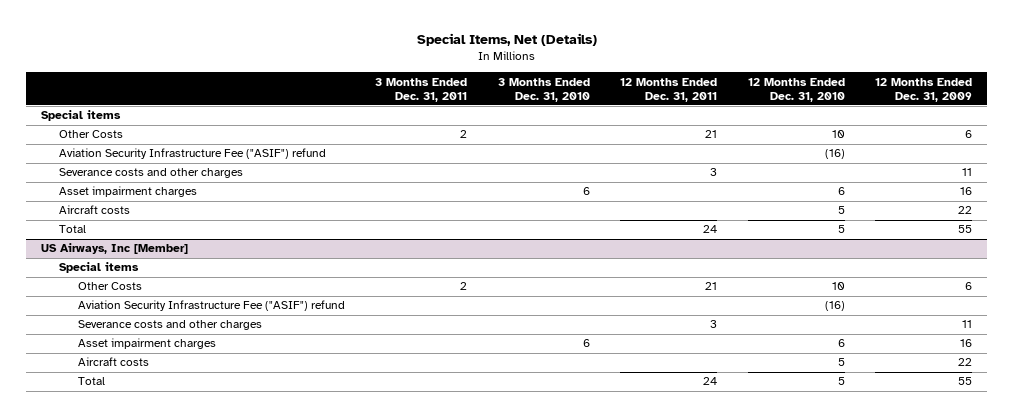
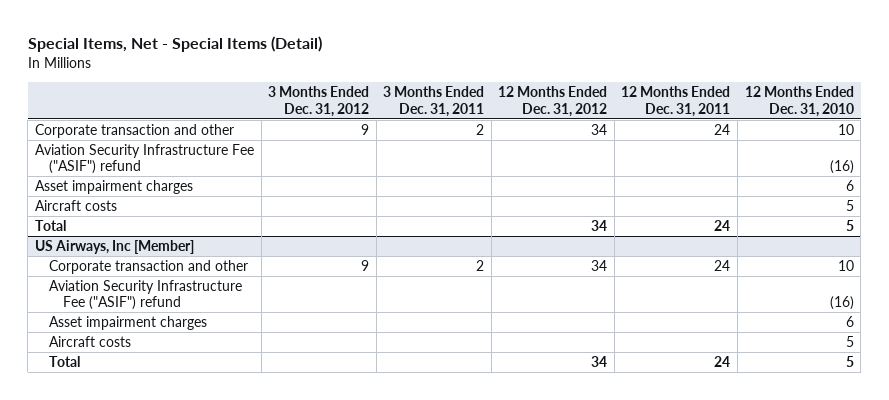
- Special Items, Net (Details)
+ Special Items, Net - Special Items (Detail)
- | 3 Months Ended Dec. 31, 2011 | 3 Months Ended Dec. 31, 2010 | 12 Months Ended Dec. 31, 2011 | 12 Months Ended Dec. 31, 2010 | 12 Months Ended Dec. 31, 2009
+ | 3 Months Ended Dec. 31, 2012 | 3 Months Ended Dec. 31, 2011 | 12 Months Ended Dec. 31, 2012 | 12 Months Ended Dec. 31, 2011 | 12 Months Ended Dec. 31, 2010
- Special items
- Other Costs | 2 | | 21 | 10 | 6
+ Corporate transaction and other | 9 | 2 | 34 | 24 | 10
- Severance costs and other charges | | | 3 | | 11
@ US Airways, Inc [Member]
- Special items
- Other Costs | 2 | | 21 | 10 | 6
+ Corporate transaction and other | 9 | 2 | 34 | 24 | 10
- Severance costs and other charges | | | 3 | | 11

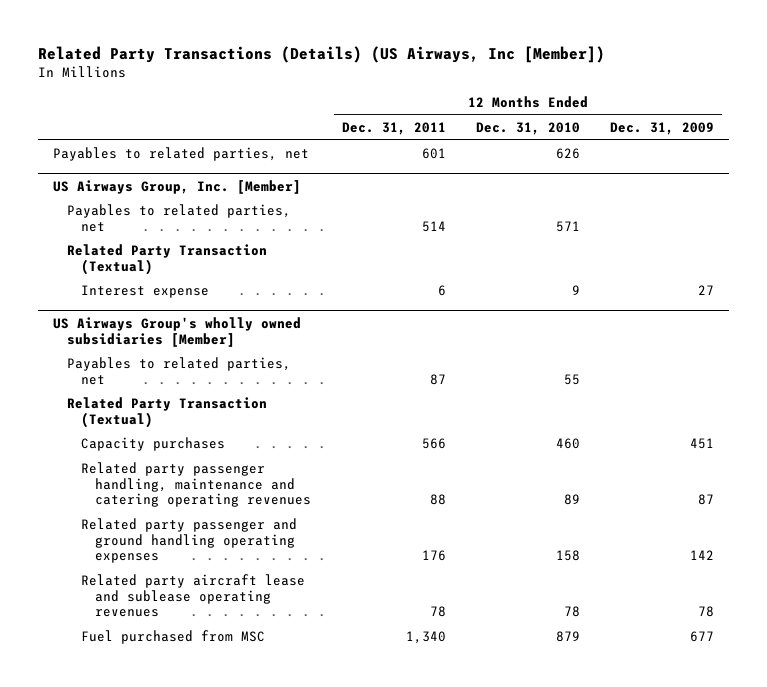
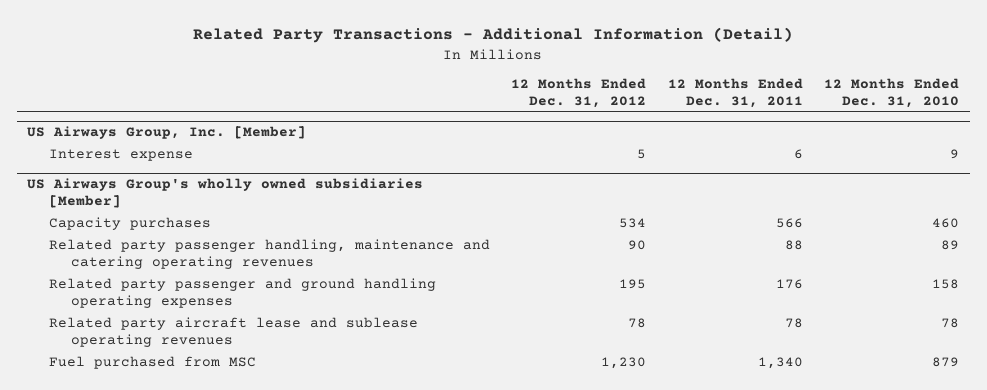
- Related Party Transactions (Details) (US Airways, Inc [Member])
+ Related Party Transactions - Additional Information (Detail)
- | 12 Months Ended Dec. 31, 2011 | 12 Months Ended Dec. 31, 2010 | 12 Months Ended Dec. 31, 2009
+ | 12 Months Ended Dec. 31, 2012 | 12 Months Ended Dec. 31, 2011 | 12 Months Ended Dec. 31, 2010
- Payables to related parties, net | 601 | 626 |
@ US Airways Group, Inc. [Member]
- Payables to related parties, net | 514 | 571 |
- Related Party Transaction (Textual)
@ US Airways Group's wholly owned subsidiaries [Member]
- Payables to related parties, net | 87 | 55 |
- Related Party Transaction (Textual)

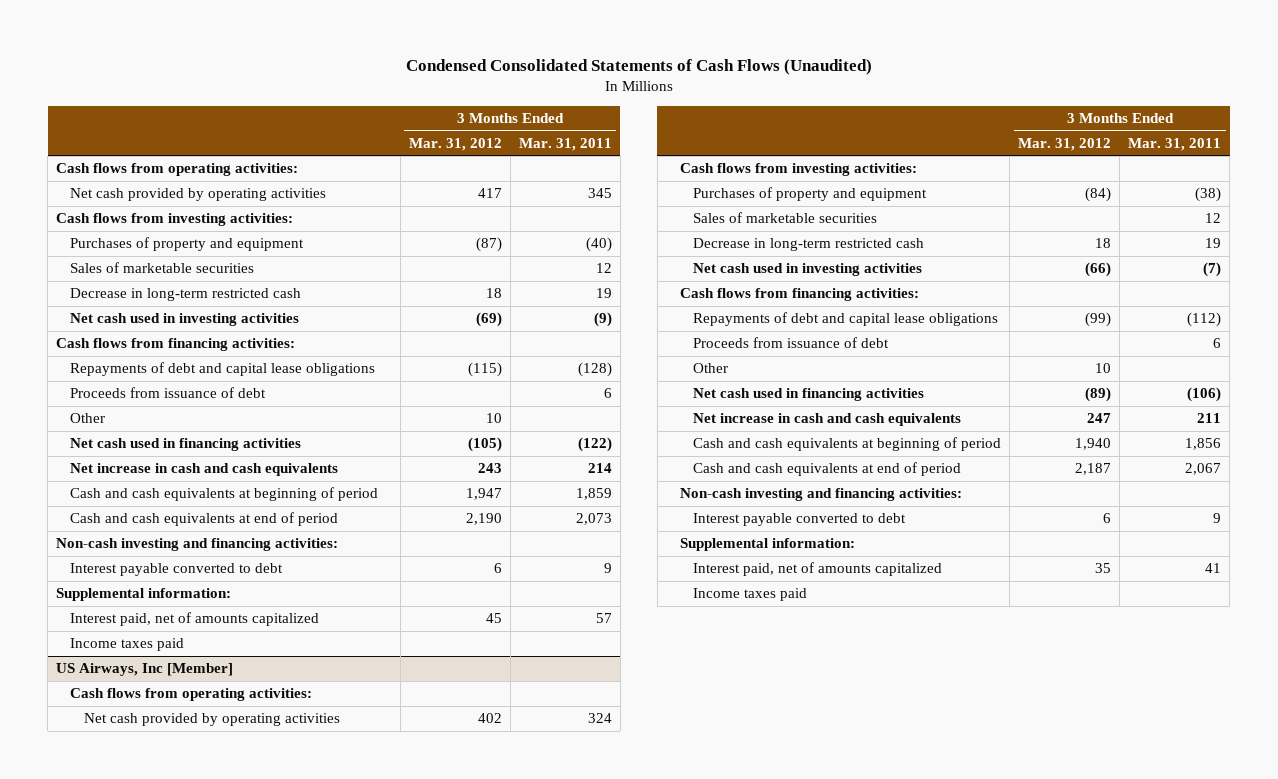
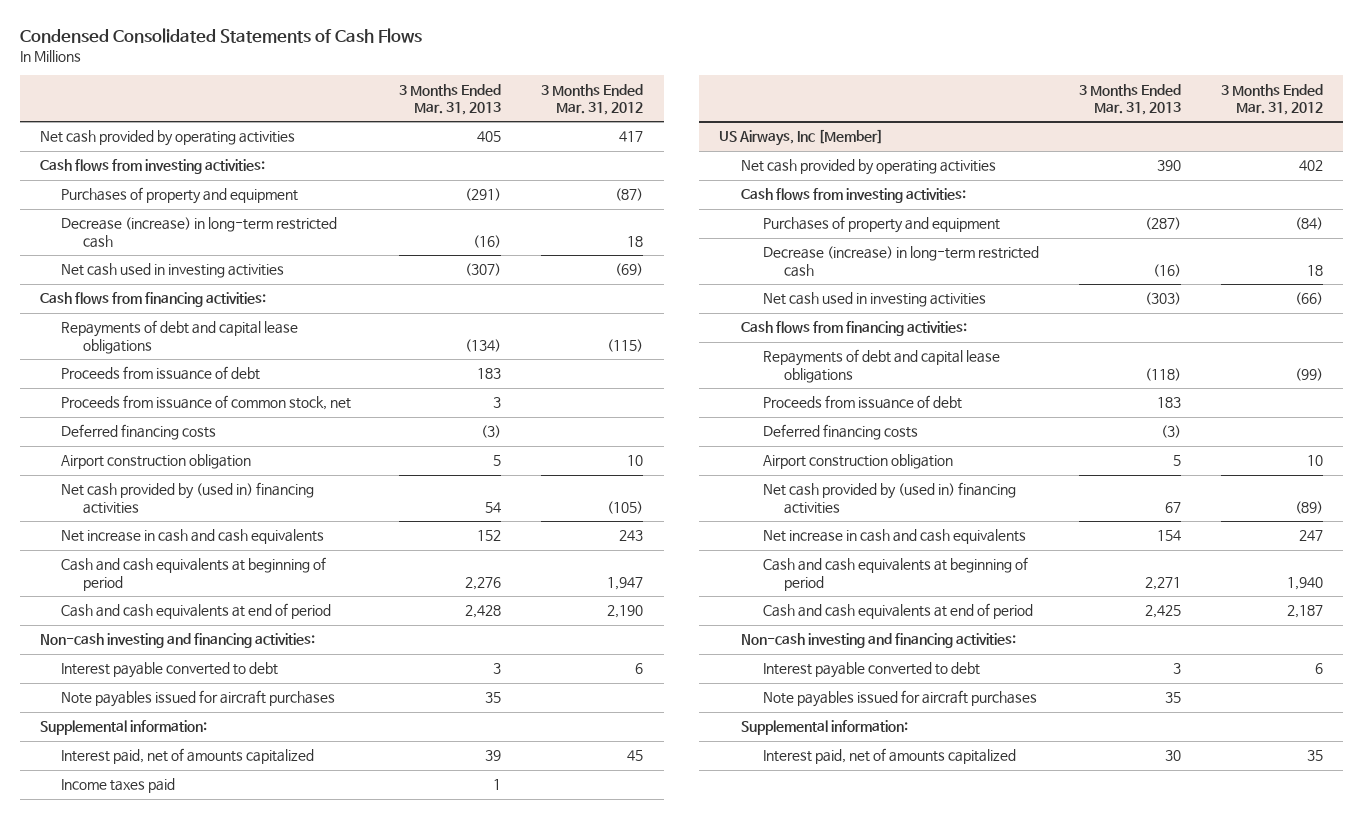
- Condensed Consolidated Statements of Cash Flows (Unaudited)
+ Condensed Consolidated Statements of Cash Flows
- | 3 Months Ended Mar. 31, 2012 | 3 Months Ended Mar. 31, 2011
+ | 3 Months Ended Mar. 31, 2013 | 3 Months Ended Mar. 31, 2012
- Cash flows from operating activities:
- Sales of marketable securities | | 12
- Decrease in long-term restricted cash | 18 | 19
+ Decrease (increase) in long-term restricted cash | (16) | 18
- Other | 10 |
- Net cash used in financing activities | (105) | (122)
+ Proceeds from issuance of common stock, net | 3 |
+ Deferred financing costs | (3) |
+ Airport construction obligation | 5 | 10
+ Net cash provided by (used in) financing activities | 54 | (105)
+ Note payables issued for aircraft purchases | 35 |
@ US Airways, Inc [Member]
- Cash flows from operating activities:
- Sales of marketable securities | | 12
- Decrease in long-term restricted cash | 18 | 19
+ Decrease (increase) in long-term restricted cash | (16) | 18
- Other | 10 |
- Net cash used in financing activities | (89) | (106)
+ Deferred financing costs | (3) |
+ Airport construction obligation | 5 | 10
+ Net cash provided by (used in) financing activities | 67 | (89)
+ Note payables issued for aircraft purchases | 35 |
- Income taxes paid

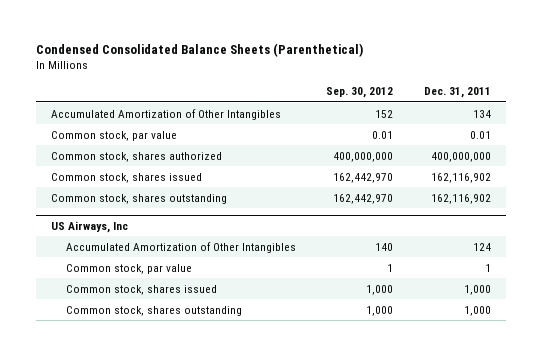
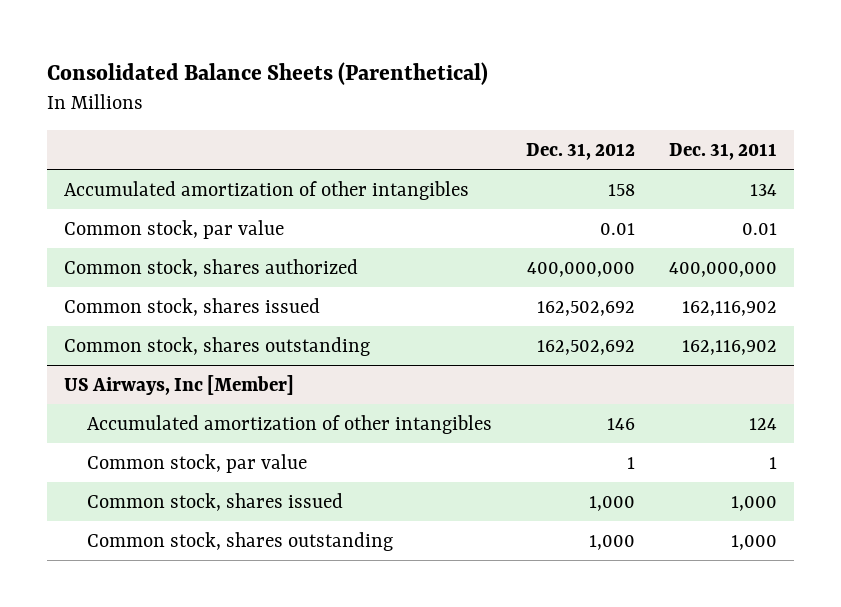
- Condensed Consolidated Balance Sheets (Parenthetical)
+ Consolidated Balance Sheets (Parenthetical)
- | Sep. 30, 2012 | Dec. 31, 2011
+ | Dec. 31, 2012 | Dec. 31, 2011
- Accumulated Amortization of Other Intangibles | 152 | 134
+ Accumulated amortization of other intangibles | 158 | 134
- US Airways, Inc
- Accumulated Amortization of Other Intangibles | 140 | 124
+ US Airways, Inc [Member]
+ Accumulated amortization of other intangibles | 146 | 124

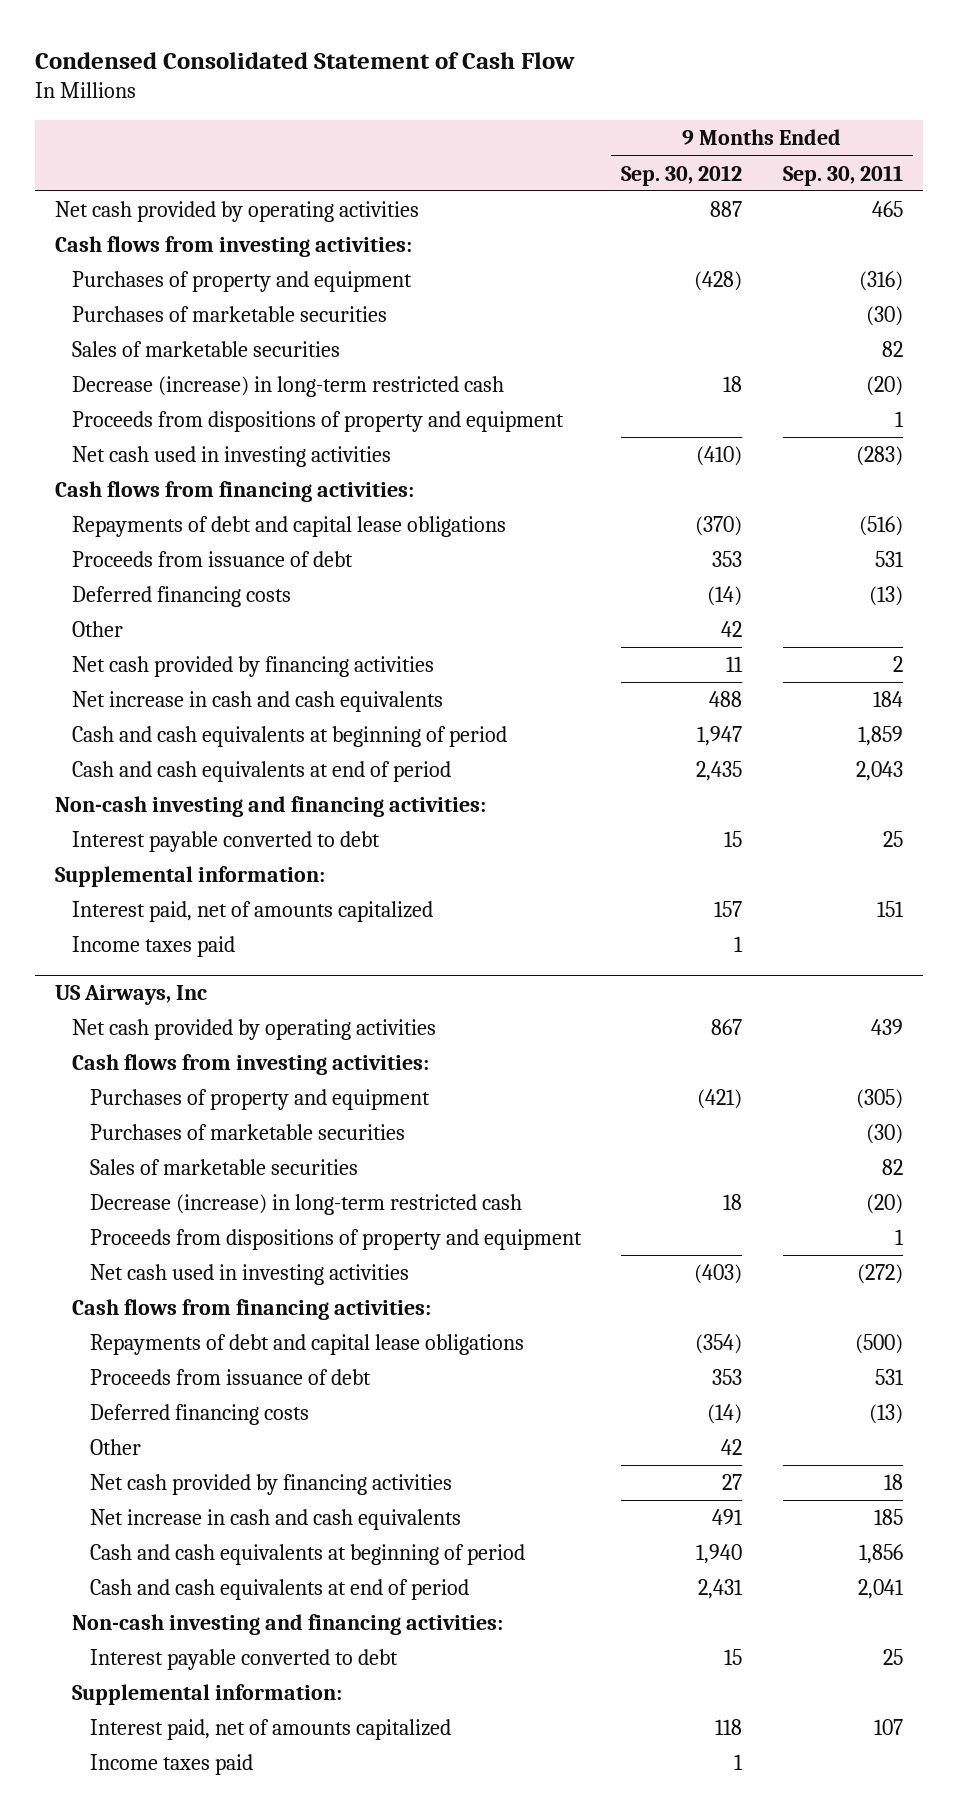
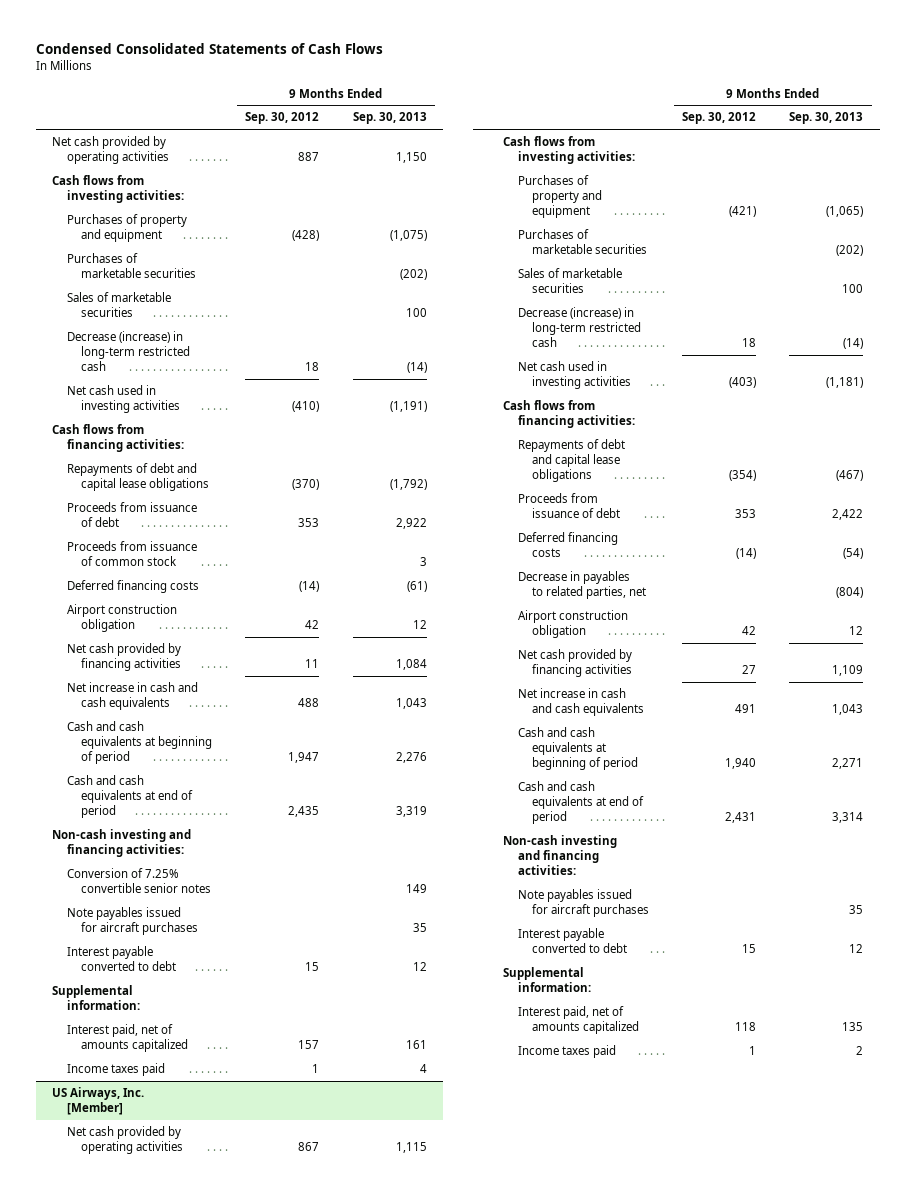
- Condensed Consolidated Statement of Cash Flow
+ Condensed Consolidated Statements of Cash Flows
- | 9 Months Ended Sep. 30, 2012 | 9 Months Ended Sep. 30, 2011
+ | 9 Months Ended Sep. 30, 2012 | 9 Months Ended Sep. 30, 2013
- Proceeds from dispositions of property and equipment | | 1
+ Proceeds from issuance of common stock | | 3
- Other | 42 |
+ Airport construction obligation | 42 | 12
+ Conversion of 7.25% convertible senior notes | | 149
+ Note payables issued for aircraft purchases | | 35
- US Airways, Inc
+ US Airways, Inc. [Member]
- Proceeds from dispositions of property and equipment | | 1
- Other | 42 |
+ Decrease in payables to related parties, net | | (804)
+ Airport construction obligation | 42 | 12
+ Note payables issued for aircraft purchases | | 35

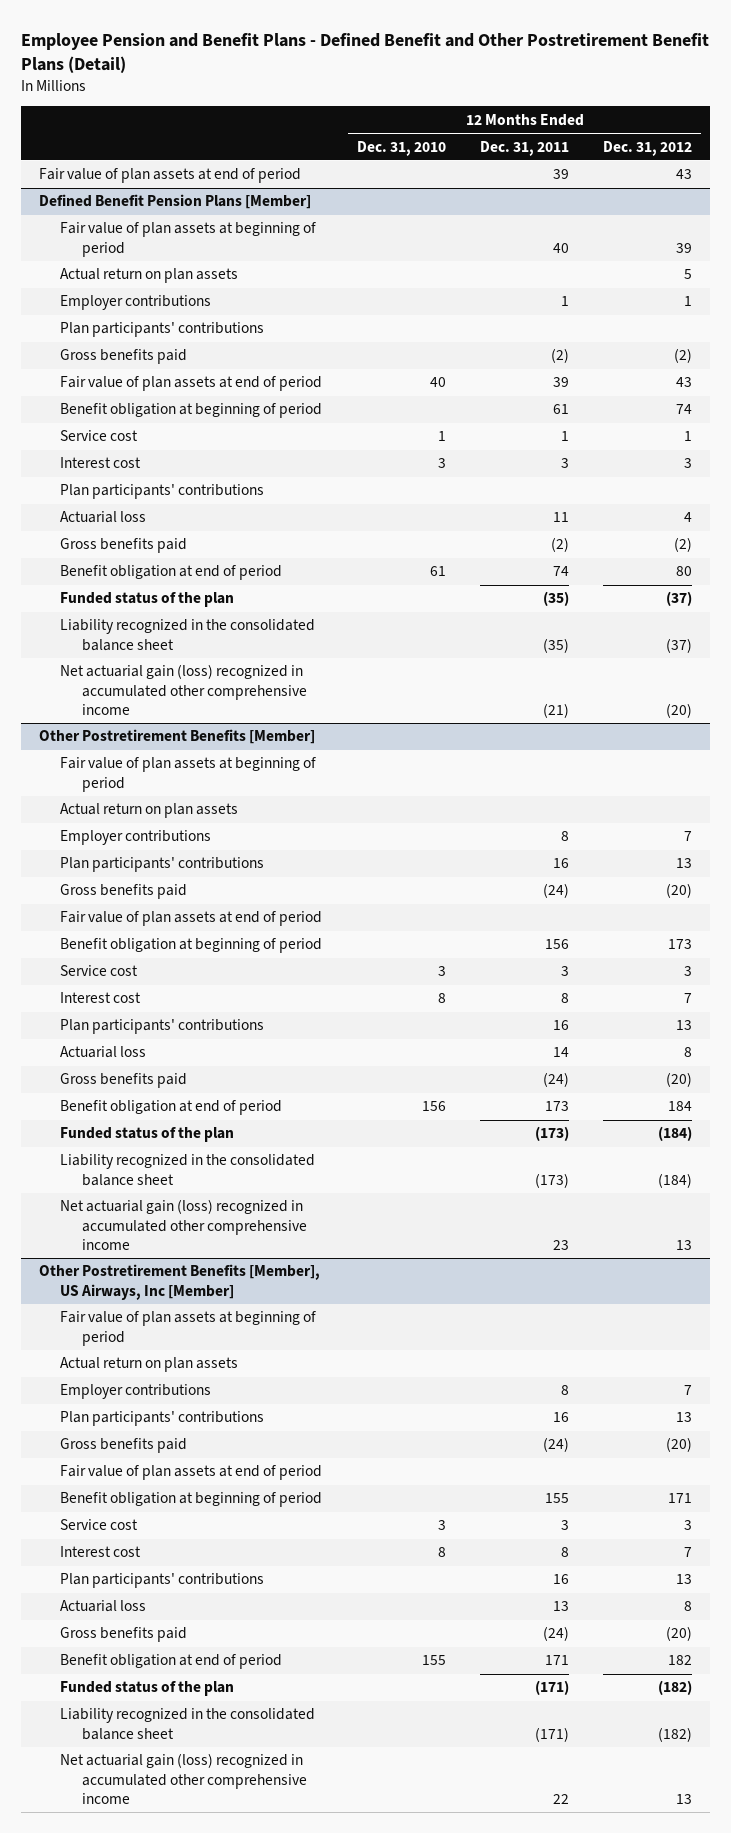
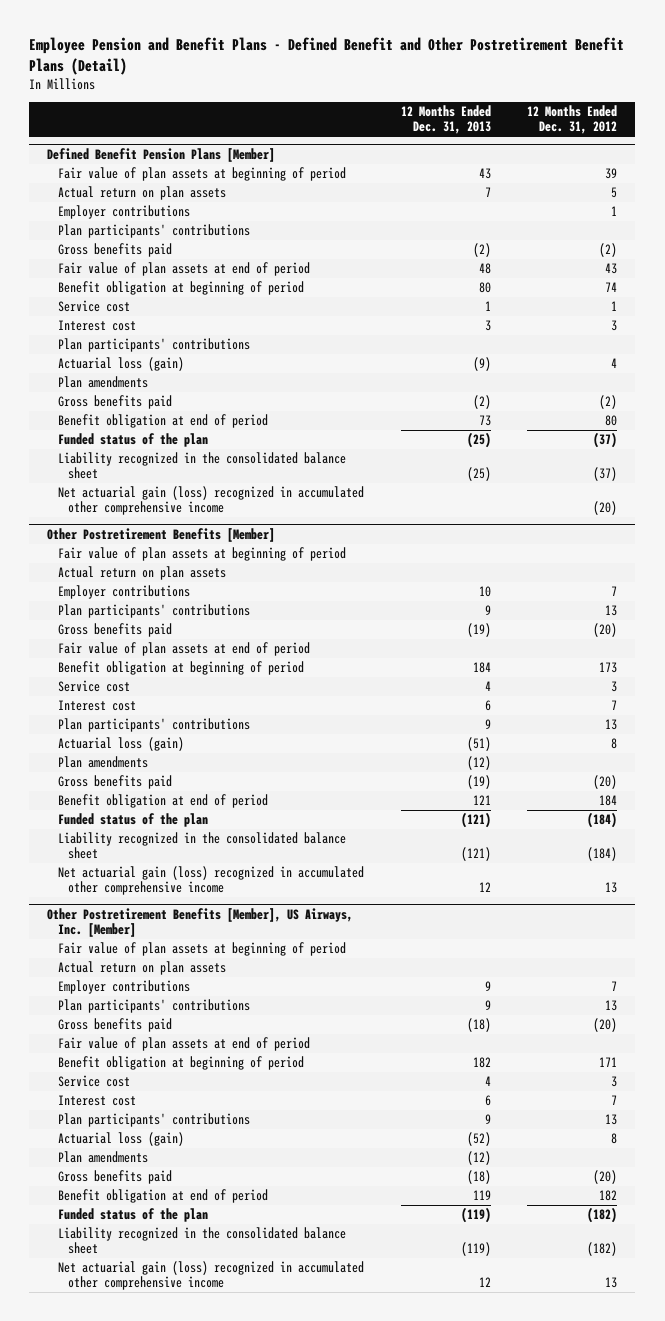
- | 12 Months Ended Dec. 31, 2010 | 12 Months Ended Dec. 31, 2011 | 12 Months Ended Dec. 31, 2012
+ | 12 Months Ended Dec. 31, 2013 | 12 Months Ended Dec. 31, 2012
- Fair value of plan assets at end of period | | 39 | 43
@ Defined Benefit Pension Plans [Member]
- Actuarial loss | | 11 | 4
+ Actuarial loss (gain) | (9) | 4
+ Plan amendments
@ Other Postretirement Benefits [Member]
- Actuarial loss | | 14 | 8
+ Actuarial loss (gain) | (51) | 8
+ Plan amendments | (12) |
- Other Postretirement Benefits [Member], US Airways, Inc [Member]
+ Other Postretirement Benefits [Member], US Airways, Inc. [Member]
- Actuarial loss | | 13 | 8
+ Actuarial loss (gain) | (52) | 8
+ Plan amendments | (12) |

